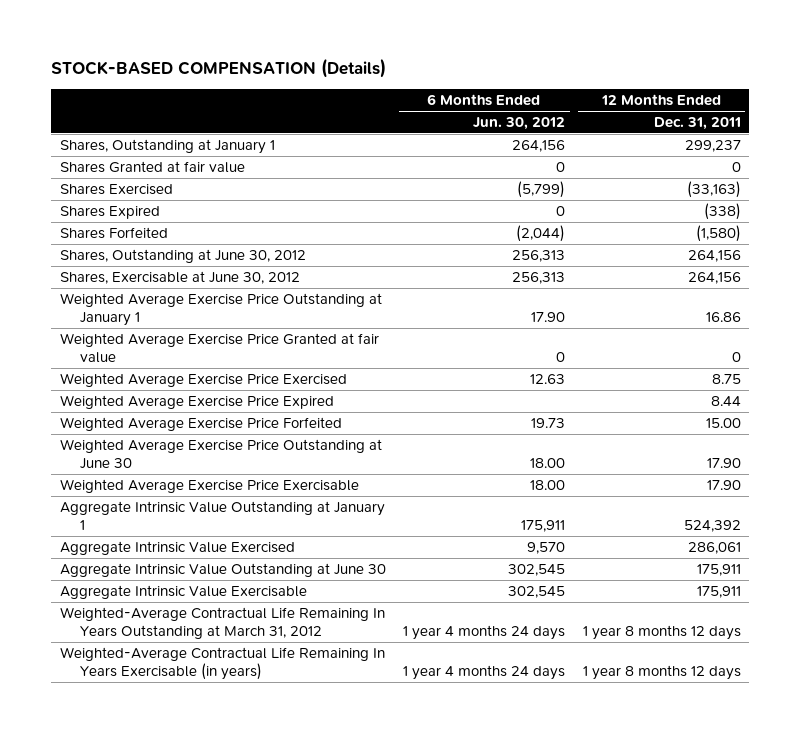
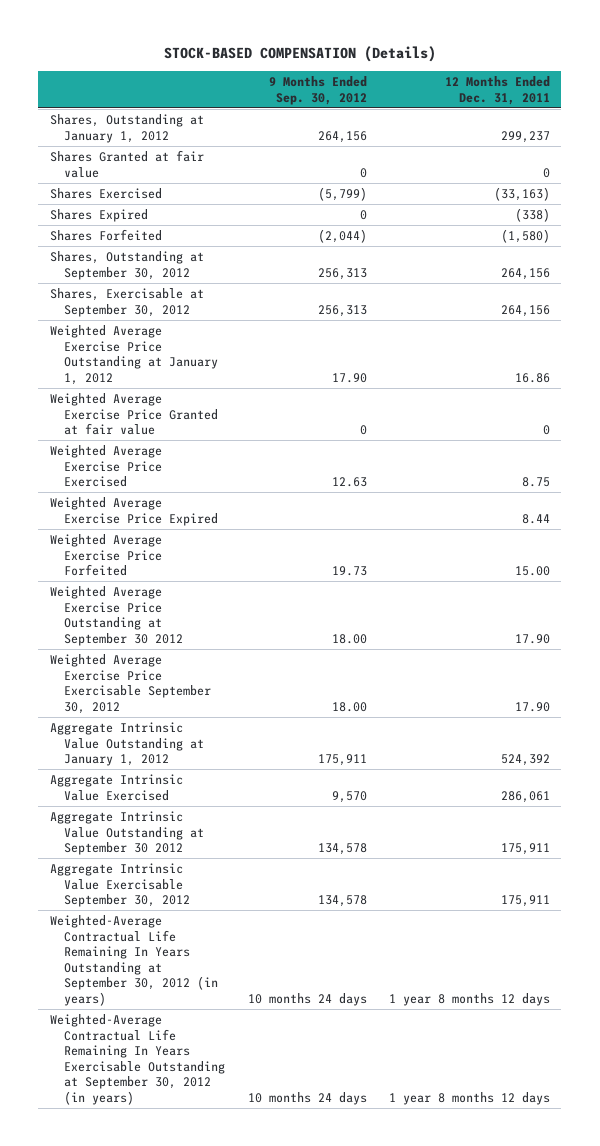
- | 6 Months Ended Jun. 30, 2012 | 12 Months Ended Dec. 31, 2011
+ | 9 Months Ended Sep. 30, 2012 | 12 Months Ended Dec. 31, 2011
- Shares, Outstanding at January 1 | 264,156 | 299,237
+ Shares, Outstanding at January 1, 2012 | 264,156 | 299,237
- Shares, Outstanding at June 30, 2012 | 256,313 | 264,156
- Shares, Exercisable at June 30, 2012 | 256,313 | 264,156
- Weighted Average Exercise Price Outstanding at January 1 | 17.90 | 16.86
+ Shares, Outstanding at September 30, 2012 | 256,313 | 264,156
+ Shares, Exercisable at September 30, 2012 | 256,313 | 264,156
+ Weighted Average Exercise Price Outstanding at January 1, 2012 | 17.90 | 16.86
- Weighted Average Exercise Price Outstanding at June 30 | 18.00 | 17.90
- Weighted Average Exercise Price Exercisable | 18.00 | 17.90
- Aggregate Intrinsic Value Outstanding at January 1 | 175,911 | 524,392
+ Weighted Average Exercise Price Outstanding at September 30 2012 | 18.00 | 17.90
+ Weighted Average Exercise Price Exercisable September 30, 2012 | 18.00 | 17.90
+ Aggregate Intrinsic Value Outstanding at January 1, 2012 | 175,911 | 524,392
- Aggregate Intrinsic Value Outstanding at June 30 | 302,545 | 175,911
- Aggregate Intrinsic Value Exercisable | 302,545 | 175,911
- Weighted-Average Contractual Life Remaining In Years Outstanding at March 31, 2012 | 1 year 4 months 24 days | 1 year 8 months 12 days
- Weighted-Average Contractual Life Remaining In Years Exercisable (in years) | 1 year 4 months 24 days | 1 year 8 months 12 days
+ Aggregate Intrinsic Value Outstanding at September 30 2012 | 134,578 | 175,911
+ Aggregate Intrinsic Value Exercisable September 30, 2012 | 134,578 | 175,911
+ Weighted-Average Contractual Life Remaining In Years Outstanding at September 30, 2012 (in years) | 10 months 24 days | 1 year 8 months 12 days
+ Weighted-Average Contractual Life Remaining In Years Exercisable Outstanding at September 30, 2012 (in years) | 10 months 24 days | 1 year 8 months 12 days

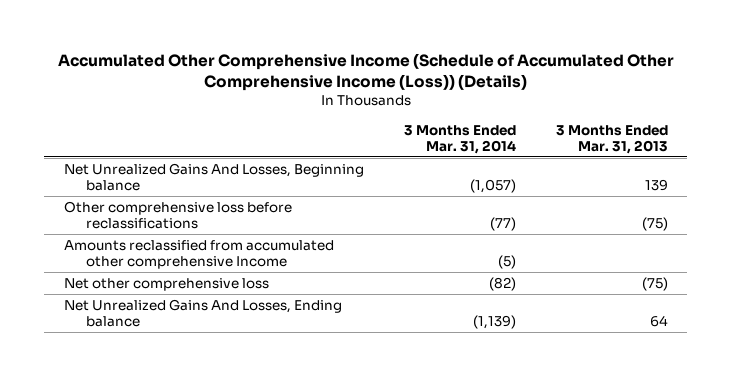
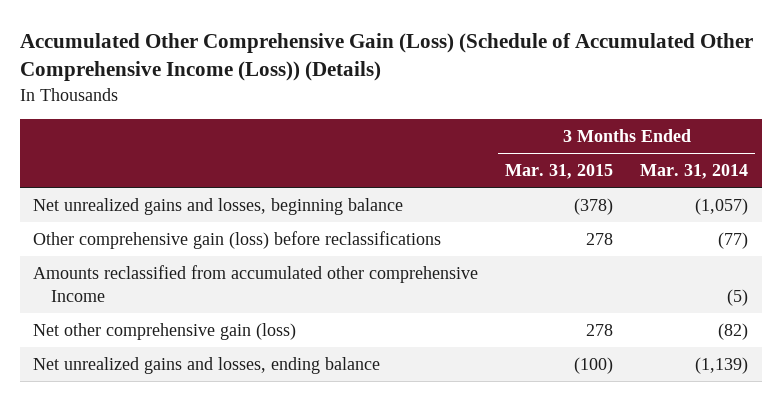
- Accumulated Other Comprehensive Income (Schedule of Accumulated Other Comprehensive Income (Loss)) (Details)
+ Accumulated Other Comprehensive Gain (Loss) (Schedule of Accumulated Other Comprehensive Income (Loss)) (Details)
- | 3 Months Ended Mar. 31, 2014 | 3 Months Ended Mar. 31, 2013
+ | 3 Months Ended Mar. 31, 2015 | 3 Months Ended Mar. 31, 2014
- Net Unrealized Gains And Losses, Beginning balance | (1,057) | 139
- Other comprehensive loss before reclassifications | (77) | (75)
+ Net unrealized gains and losses, beginning balance | (378) | (1,057)
+ Other comprehensive gain (loss) before reclassifications | 278 | (77)
- Net other comprehensive loss | (82) | (75)
- Net Unrealized Gains And Losses, Ending balance | (1,139) | 64
+ Net other comprehensive gain (loss) | 278 | (82)
+ Net unrealized gains and losses, ending balance | (100) | (1,139)

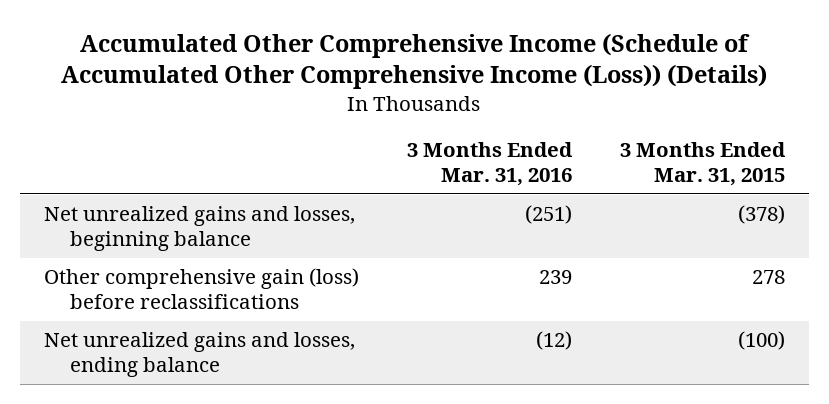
- Accumulated Other Comprehensive Gain (Loss) (Schedule of Accumulated Other Comprehensive Income (Loss)) (Details)
+ Accumulated Other Comprehensive Income (Schedule of Accumulated Other Comprehensive Income (Loss)) (Details)
- | 3 Months Ended Mar. 31, 2015 | 3 Months Ended Mar. 31, 2014
+ | 3 Months Ended Mar. 31, 2016 | 3 Months Ended Mar. 31, 2015
- Amounts reclassified from accumulated other comprehensive Income | | (5)
- Net other comprehensive gain (loss) | 278 | (82)

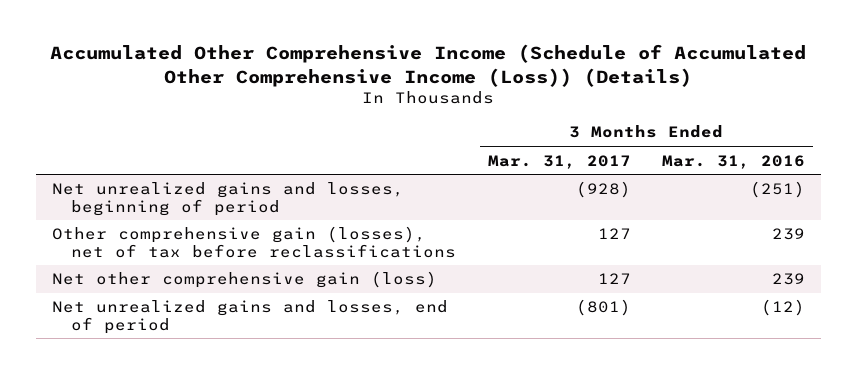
- | 3 Months Ended Mar. 31, 2016 | 3 Months Ended Mar. 31, 2015
+ | 3 Months Ended Mar. 31, 2017 | 3 Months Ended Mar. 31, 2016
- Net unrealized gains and losses, beginning balance | (251) | (378)
- Other comprehensive gain (loss) before reclassifications | 239 | 278
- Net unrealized gains and losses, ending balance | (12) | (100)
+ Net unrealized gains and losses, beginning of period | (928) | (251)
+ Other comprehensive gain (losses), net of tax before reclassifications | 127 | 239
+ Net other comprehensive gain (loss) | 127 | 239
+ Net unrealized gains and losses, end of period | (801) | (12)

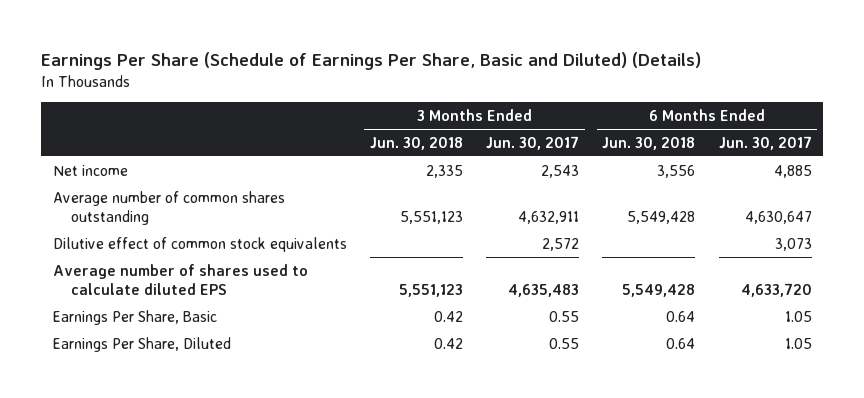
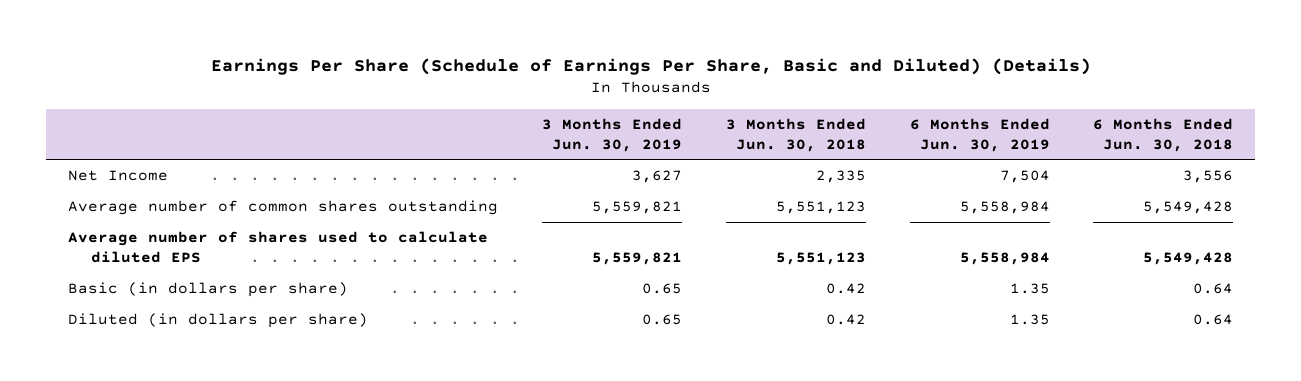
- | 3 Months Ended Jun. 30, 2018 | 3 Months Ended Jun. 30, 2017 | 6 Months Ended Jun. 30, 2018 | 6 Months Ended Jun. 30, 2017
+ | 3 Months Ended Jun. 30, 2019 | 3 Months Ended Jun. 30, 2018 | 6 Months Ended Jun. 30, 2019 | 6 Months Ended Jun. 30, 2018
- Net income | 2,335 | 2,543 | 3,556 | 4,885
+ Net Income | 3,627 | 2,335 | 7,504 | 3,556
- Dilutive effect of common stock equivalents | | 2,572 | | 3,073
- Earnings Per Share, Basic | 0.42 | 0.55 | 0.64 | 1.05
- Earnings Per Share, Diluted | 0.42 | 0.55 | 0.64 | 1.05
+ Basic (in dollars per share) | 0.65 | 0.42 | 1.35 | 0.64
+ Diluted (in dollars per share) | 0.65 | 0.42 | 1.35 | 0.64

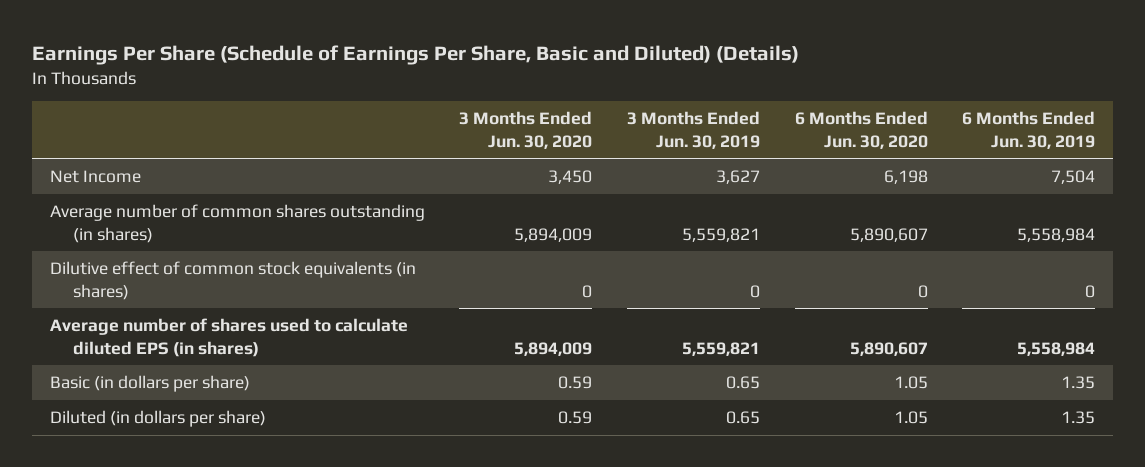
- | 3 Months Ended Jun. 30, 2019 | 3 Months Ended Jun. 30, 2018 | 6 Months Ended Jun. 30, 2019 | 6 Months Ended Jun. 30, 2018
+ | 3 Months Ended Jun. 30, 2020 | 3 Months Ended Jun. 30, 2019 | 6 Months Ended Jun. 30, 2020 | 6 Months Ended Jun. 30, 2019
- Average number of common shares outstanding | 5,559,821 | 5,551,123 | 5,558,984 | 5,549,428
- Average number of shares used to calculate diluted EPS | 5,559,821 | 5,551,123 | 5,558,984 | 5,549,428
+ Average number of common shares outstanding (in shares) | 5,894,009 | 5,559,821 | 5,890,607 | 5,558,984
+ Dilutive effect of common stock equivalents (in shares) | 0 | 0 | 0 | 0
+ Average number of shares used to calculate diluted EPS (in shares) | 5,894,009 | 5,559,821 | 5,890,607 | 5,558,984

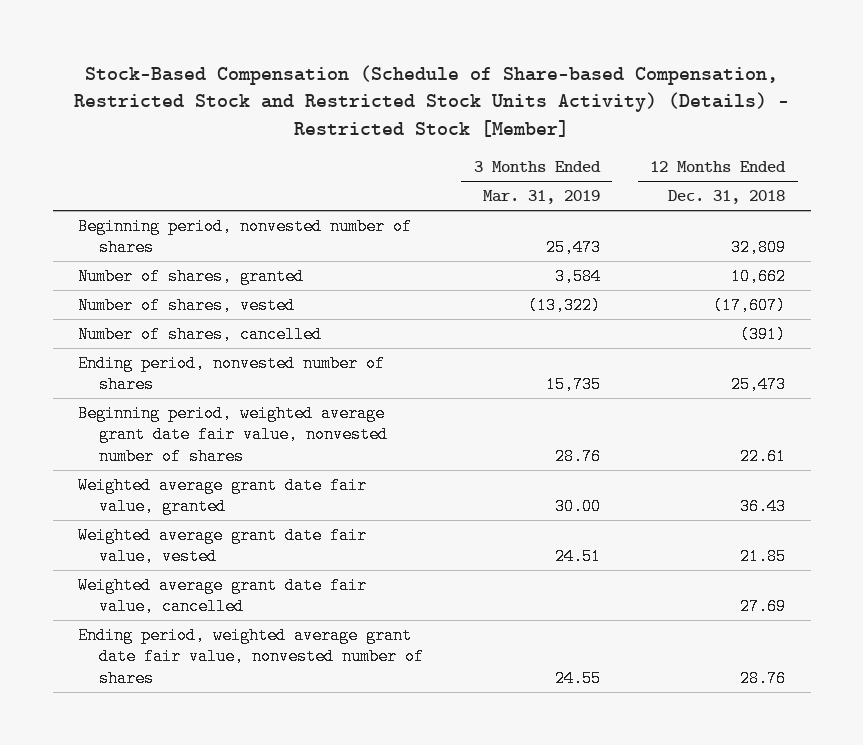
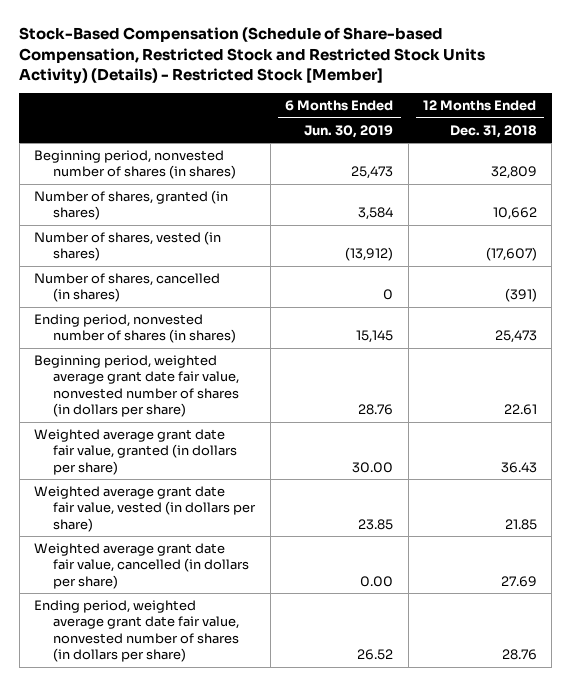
- | 3 Months Ended Mar. 31, 2019 | 12 Months Ended Dec. 31, 2018
+ | 6 Months Ended Jun. 30, 2019 | 12 Months Ended Dec. 31, 2018
- Beginning period, nonvested number of shares | 25,473 | 32,809
- Number of shares, granted | 3,584 | 10,662
- Number of shares, vested | (13,322) | (17,607)
- Number of shares, cancelled | | (391)
- Ending period, nonvested number of shares | 15,735 | 25,473
- Beginning period, weighted average grant date fair value, nonvested number of shares | 28.76 | 22.61
- Weighted average grant date fair value, granted | 30.00 | 36.43
- Weighted average grant date fair value, vested | 24.51 | 21.85
- Weighted average grant date fair value, cancelled | | 27.69
- Ending period, weighted average grant date fair value, nonvested number of shares | 24.55 | 28.76
+ Beginning period, nonvested number of shares (in shares) | 25,473 | 32,809
+ Number of shares, granted (in shares) | 3,584 | 10,662
+ Number of shares, vested (in shares) | (13,912) | (17,607)
+ Number of shares, cancelled (in shares) | 0 | (391)
+ Ending period, nonvested number of shares (in shares) | 15,145 | 25,473
+ Beginning period, weighted average grant date fair value, nonvested number of shares (in dollars per share) | 28.76 | 22.61
+ Weighted average grant date fair value, granted (in dollars per share) | 30.00 | 36.43
+ Weighted average grant date fair value, vested (in dollars per share) | 23.85 | 21.85
+ Weighted average grant date fair value, cancelled (in dollars per share) | 0.00 | 27.69
+ Ending period, weighted average grant date fair value, nonvested number of shares (in dollars per share) | 26.52 | 28.76

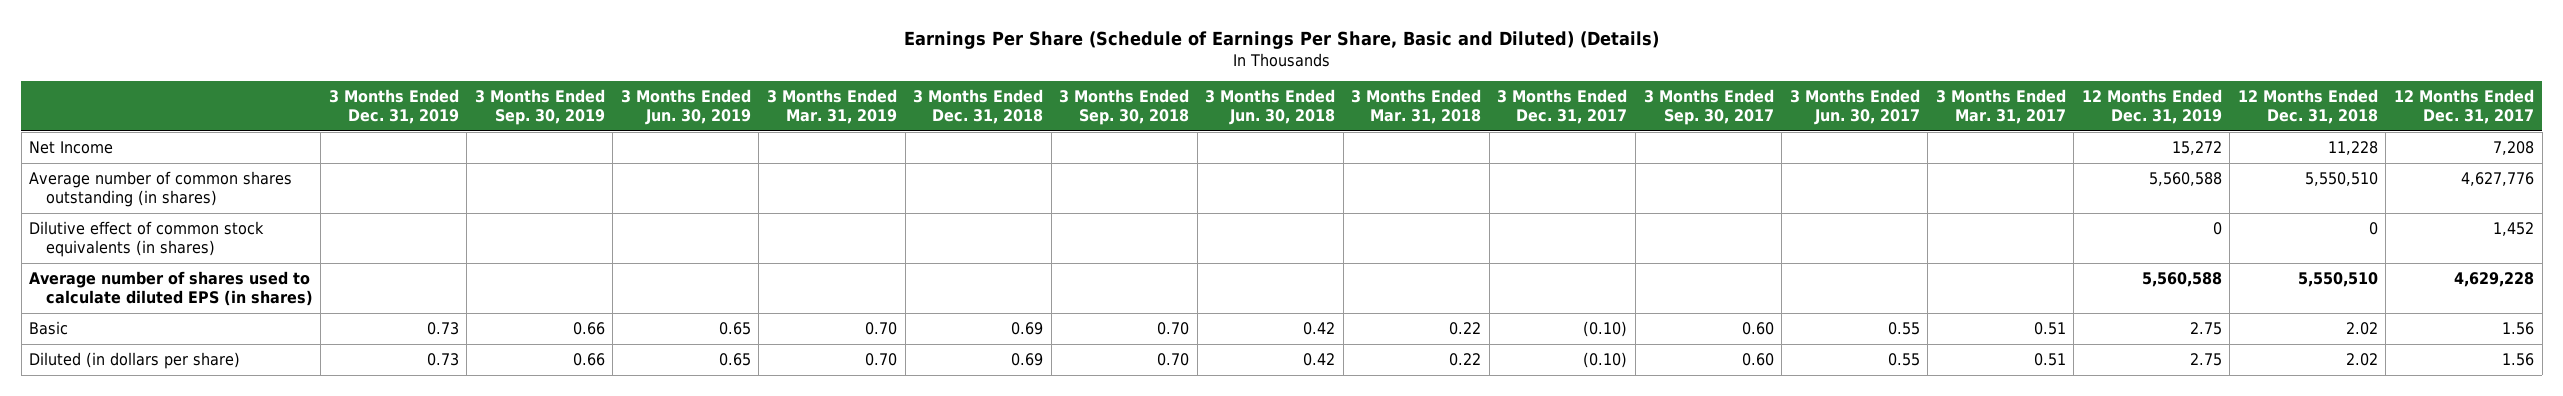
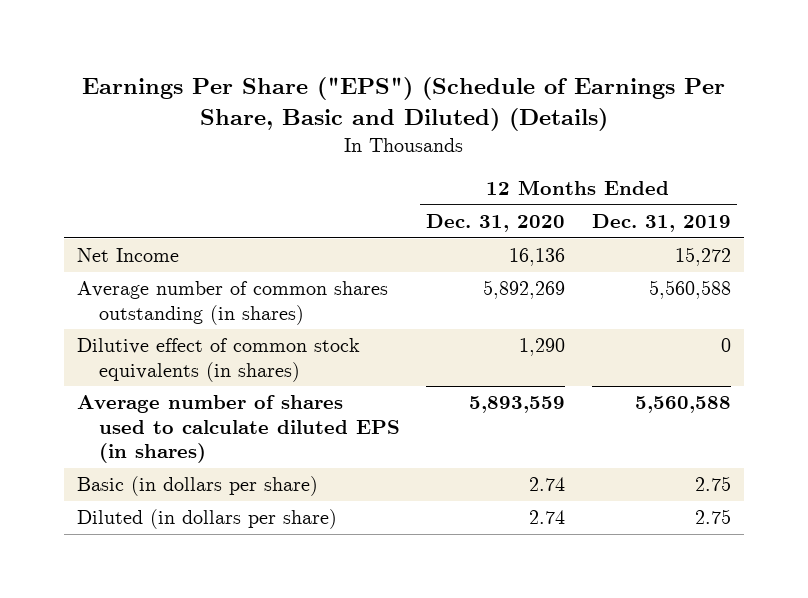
- Earnings Per Share (Schedule of Earnings Per Share, Basic and Diluted) (Details)
+ Earnings Per Share ("EPS") (Schedule of Earnings Per Share, Basic and Diluted) (Details)
- | 3 Months Ended Dec. 31, 2019 | 3 Months Ended Sep. 30, 2019 | 3 Months Ended Jun. 30, 2019 | 3 Months Ended Mar. 31, 2019 | 3 Months Ended Dec. 31, 2018 | 3 Months Ended Sep. 30, 2018 | 3 Months Ended Jun. 30, 2018 | 3 Months Ended Mar. 31, 2018 | 3 Months Ended Dec. 31, 2017 | 3 Months Ended Sep. 30, 2017 | 3 Months Ended Jun. 30, 2017 | 3 Months Ended Mar. 31, 2017 | 12 Months Ended Dec. 31, 2019 | 12 Months Ended Dec. 31, 2018 | 12 Months Ended Dec. 31, 2017
+ | 12 Months Ended Dec. 31, 2020 | 12 Months Ended Dec. 31, 2019
- Basic | 0.73 | 0.66 | 0.65 | 0.70 | 0.69 | 0.70 | 0.42 | 0.22 | (0.10) | 0.60 | 0.55 | 0.51 | 2.75 | 2.02 | 1.56
+ Basic (in dollars per share) | 2.74 | 2.75

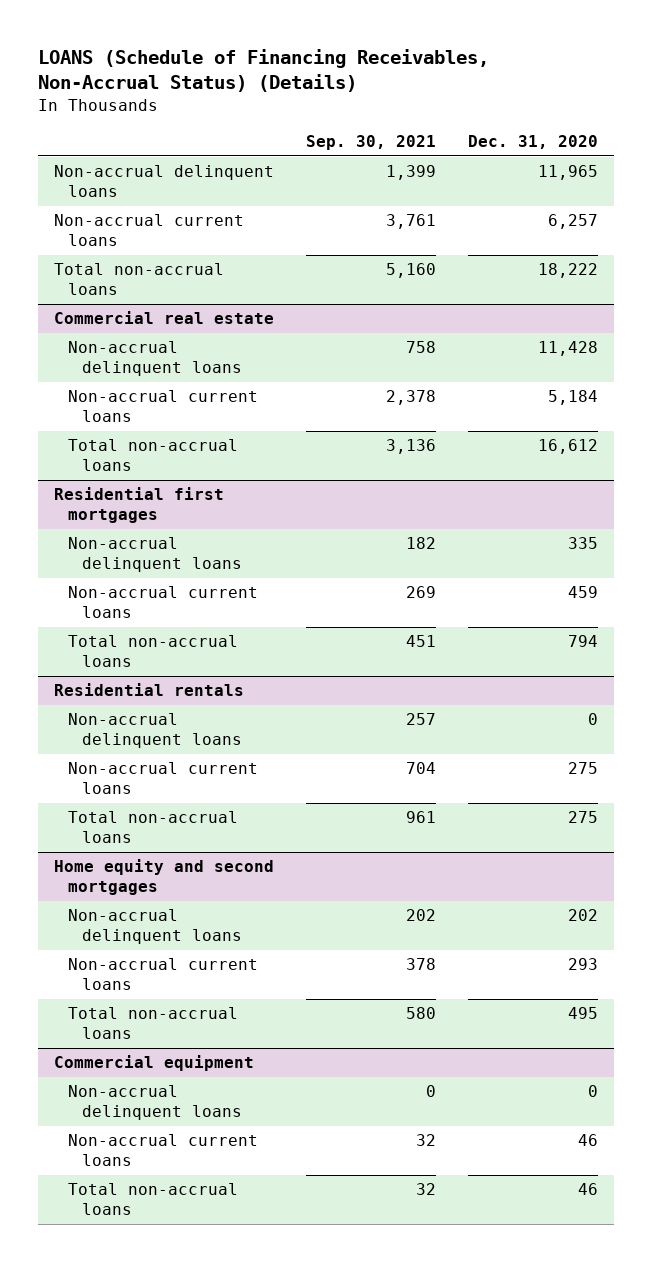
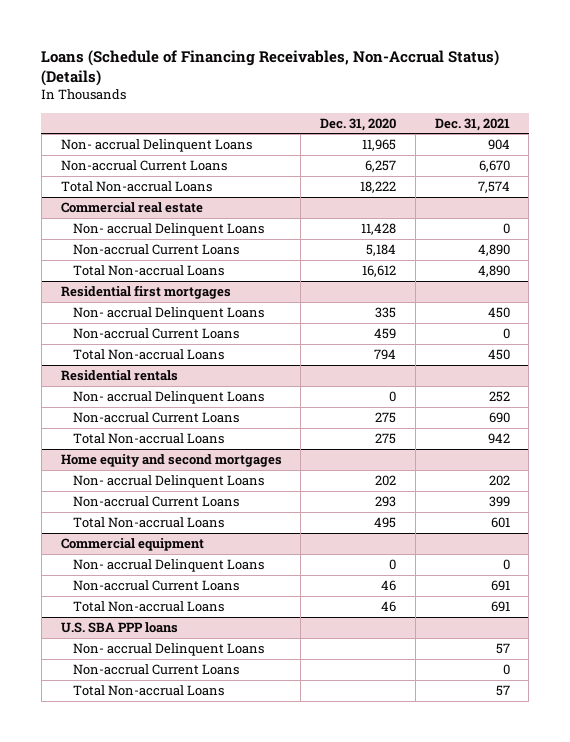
- LOANS (Schedule of Financing Receivables, Non-Accrual Status) (Details)
+ Loans (Schedule of Financing Receivables, Non-Accrual Status) (Details)
- | Sep. 30, 2021 | Dec. 31, 2020
+ | Dec. 31, 2020 | Dec. 31, 2021
- Non-accrual delinquent loans | 1,399 | 11,965
- Non-accrual current loans | 3,761 | 6,257
- Total non-accrual loans | 5,160 | 18,222
+ Non- accrual Delinquent Loans | 11,965 | 904
+ Non-accrual Current Loans | 6,257 | 6,670
+ Total Non-accrual Loans | 18,222 | 7,574
@ Commercial real estate
- Non-accrual delinquent loans | 758 | 11,428
- Non-accrual current loans | 2,378 | 5,184
- Total non-accrual loans | 3,136 | 16,612
+ Non- accrual Delinquent Loans | 11,428 | 0
+ Non-accrual Current Loans | 5,184 | 4,890
+ Total Non-accrual Loans | 16,612 | 4,890
@ Residential first mortgages
- Non-accrual delinquent loans | 182 | 335
- Non-accrual current loans | 269 | 459
- Total non-accrual loans | 451 | 794
+ Non- accrual Delinquent Loans | 335 | 450
+ Non-accrual Current Loans | 459 | 0
+ Total Non-accrual Loans | 794 | 450
@ Residential rentals
- Non-accrual delinquent loans | 257 | 0
- Non-accrual current loans | 704 | 275
- Total non-accrual loans | 961 | 275
+ Non- accrual Delinquent Loans | 0 | 252
+ Non-accrual Current Loans | 275 | 690
+ Total Non-accrual Loans | 275 | 942
@ Home equity and second mortgages
- Non-accrual delinquent loans | 202 | 202
- Non-accrual current loans | 378 | 293
- Total non-accrual loans | 580 | 495
+ Non- accrual Delinquent Loans | 202 | 202
+ Non-accrual Current Loans | 293 | 399
+ Total Non-accrual Loans | 495 | 601
@ Commercial equipment
- Non-accrual delinquent loans | 0 | 0
- Non-accrual current loans | 32 | 46
- Total non-accrual loans | 32 | 46
+ Non- accrual Delinquent Loans | 0 | 0
+ Non-accrual Current Loans | 46 | 691
+ Total Non-accrual Loans | 46 | 691
+ U.S. SBA PPP loans
+ Non- accrual Delinquent Loans | | 57
+ Non-accrual Current Loans | | 0
+ Total Non-accrual Loans | | 57

